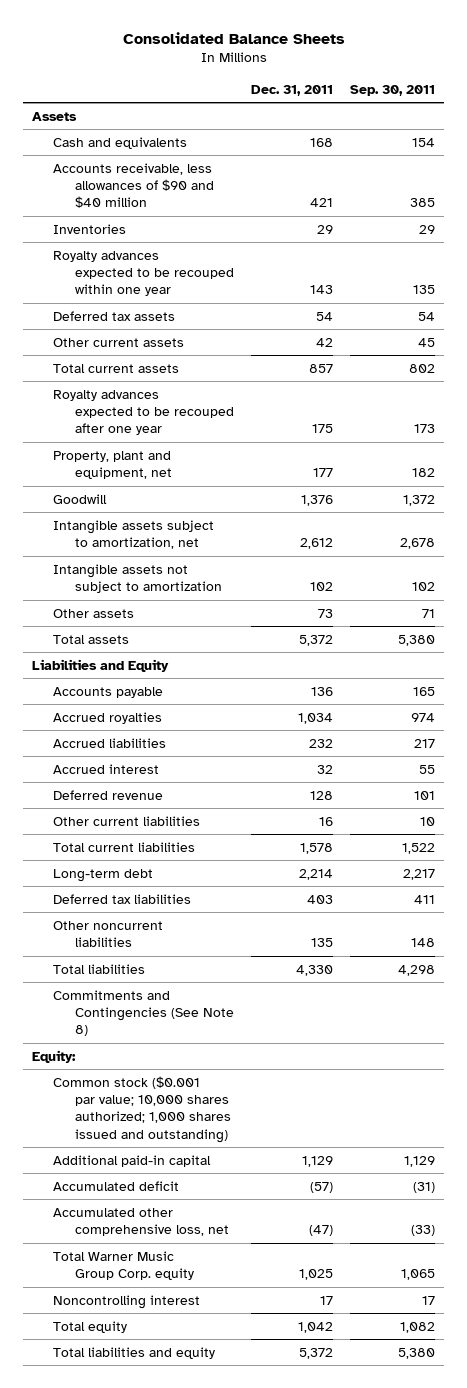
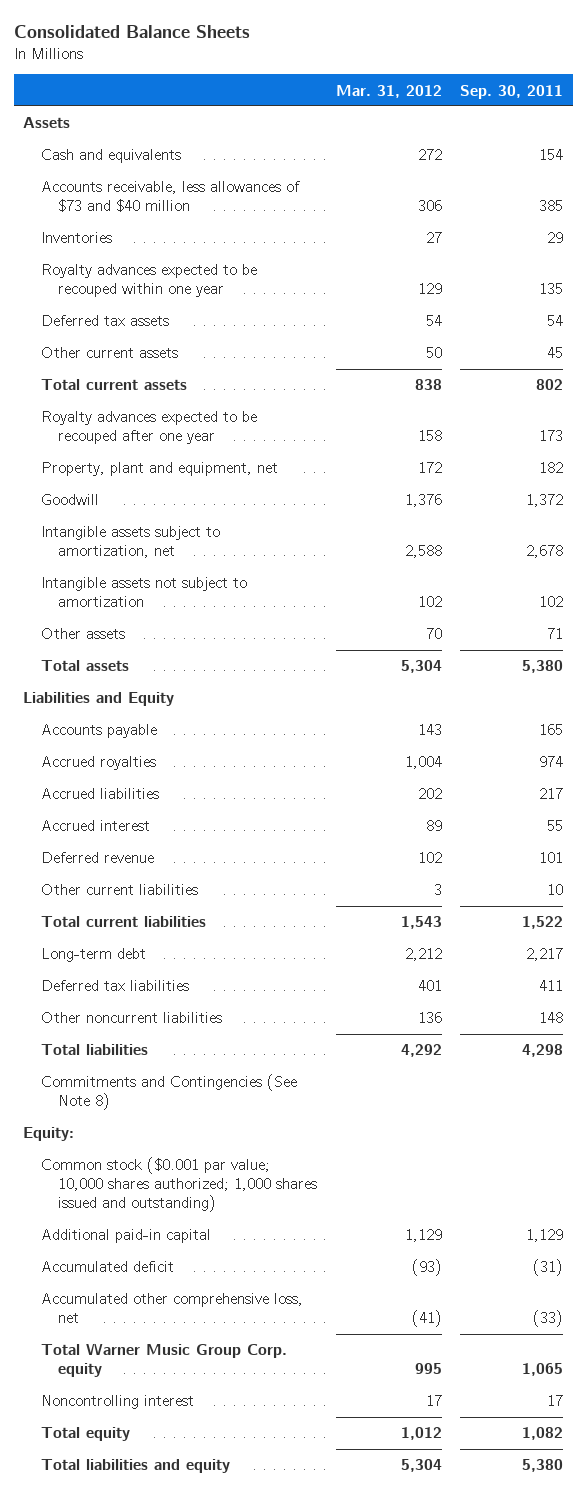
- | Dec. 31, 2011 | Sep. 30, 2011
+ | Mar. 31, 2012 | Sep. 30, 2011
- Accounts receivable, less allowances of $90 and $40 million | 421 | 385
+ Accounts receivable, less allowances of $73 and $40 million | 306 | 385

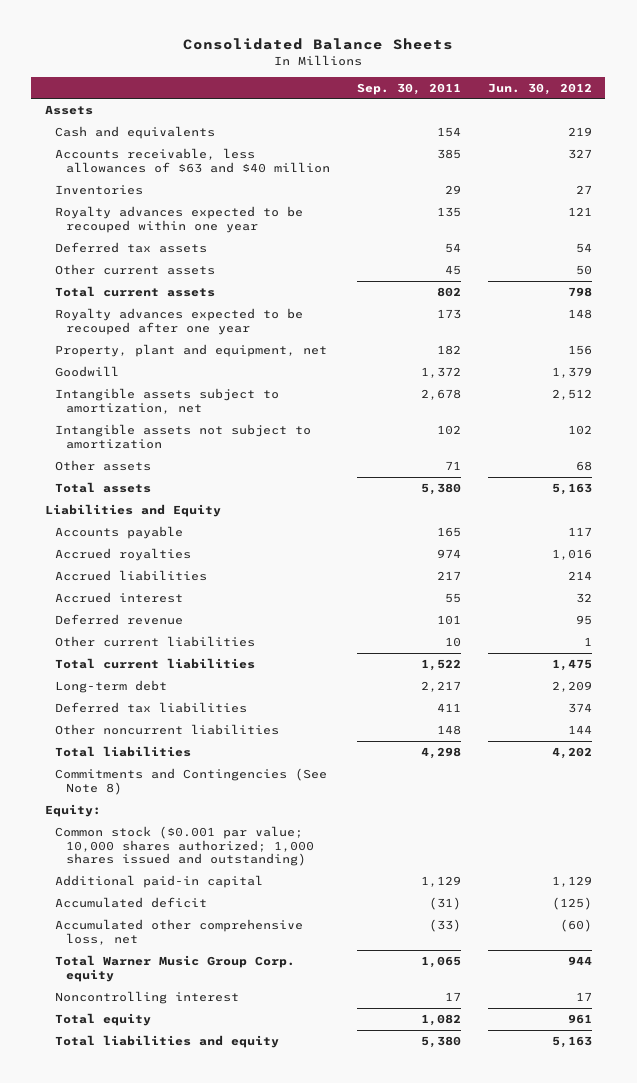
- | Mar. 31, 2012 | Sep. 30, 2011
+ | Sep. 30, 2011 | Jun. 30, 2012
- Accounts receivable, less allowances of $73 and $40 million | 306 | 385
+ Accounts receivable, less allowances of $63 and $40 million | 385 | 327

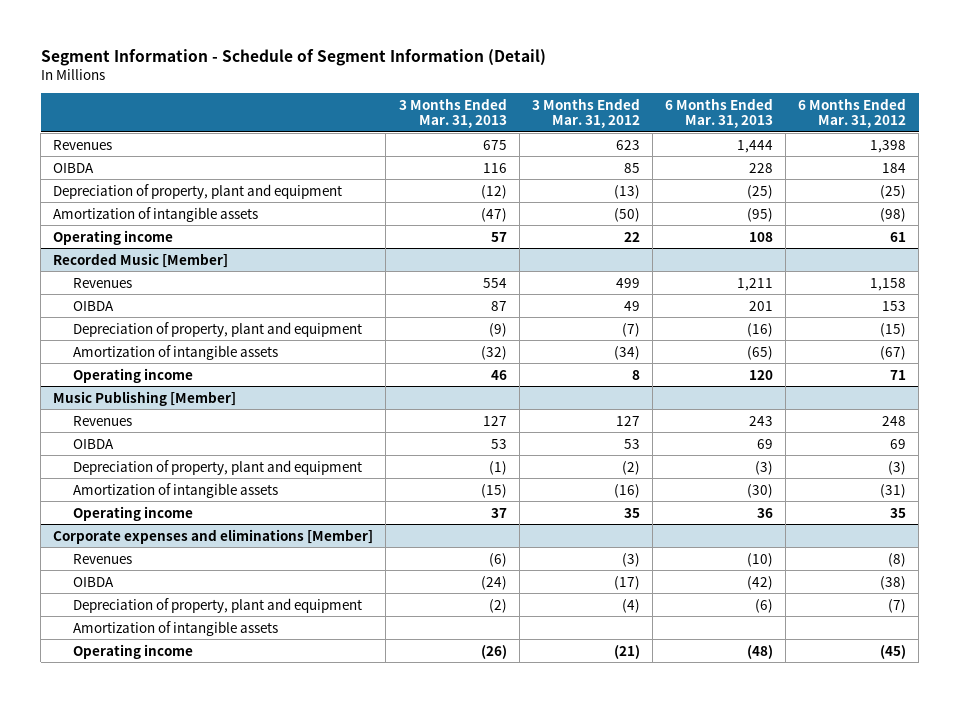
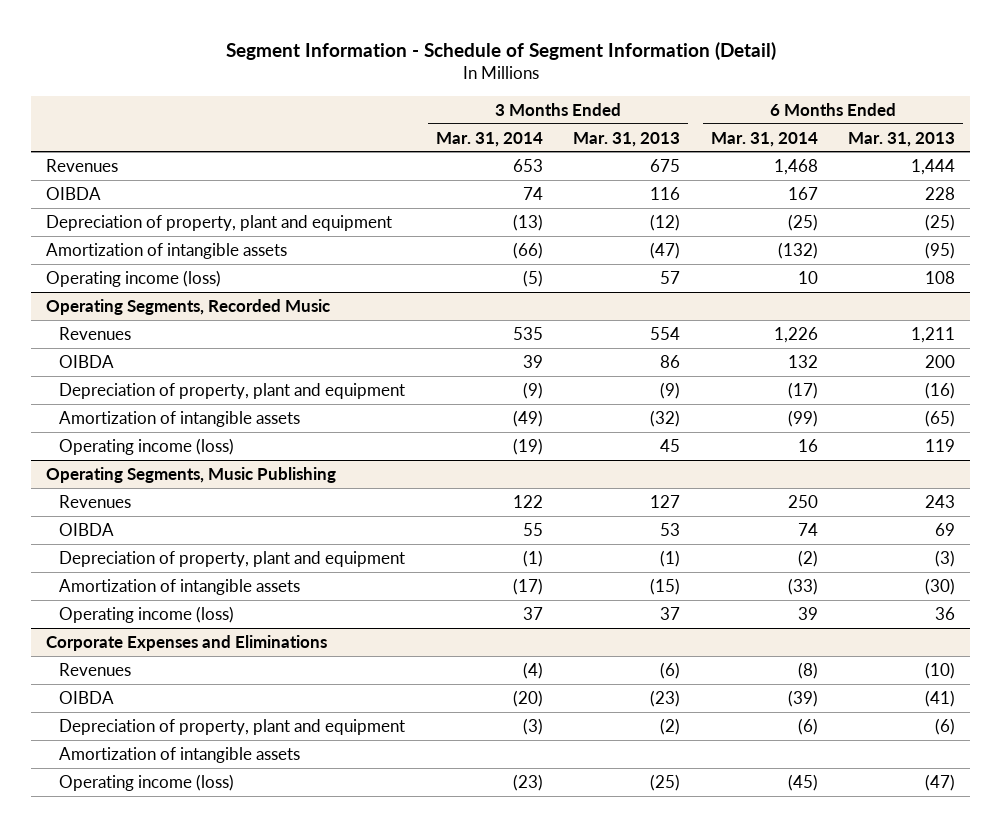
- | 3 Months Ended Mar. 31, 2013 | 3 Months Ended Mar. 31, 2012 | 6 Months Ended Mar. 31, 2013 | 6 Months Ended Mar. 31, 2012
+ | 3 Months Ended Mar. 31, 2014 | 3 Months Ended Mar. 31, 2013 | 6 Months Ended Mar. 31, 2014 | 6 Months Ended Mar. 31, 2013
- Operating income | 57 | 22 | 108 | 61
- Recorded Music [Member]
+ Operating income (loss) | (5) | 57 | 10 | 108
+ Operating Segments, Recorded Music
- OIBDA | 87 | 49 | 201 | 153
+ OIBDA | 39 | 86 | 132 | 200
- Operating income | 46 | 8 | 120 | 71
- Music Publishing [Member]
+ Operating income (loss) | (19) | 45 | 16 | 119
+ Operating Segments, Music Publishing
- Operating income | 37 | 35 | 36 | 35
- Corporate expenses and eliminations [Member]
+ Operating income (loss) | 37 | 37 | 39 | 36
+ Corporate Expenses and Eliminations
- OIBDA | (24) | (17) | (42) | (38)
+ OIBDA | (20) | (23) | (39) | (41)
- Operating income | (26) | (21) | (48) | (45)
+ Operating income (loss) | (23) | (25) | (45) | (47)

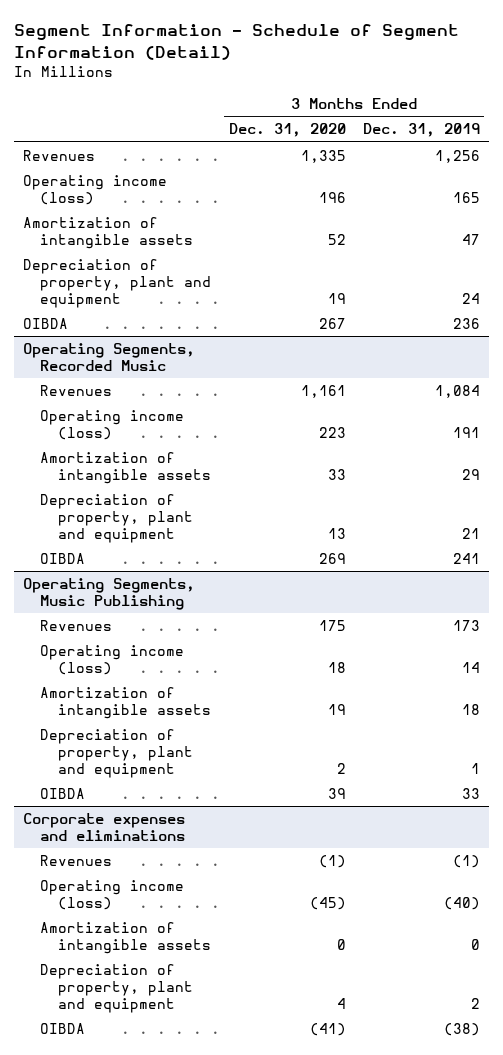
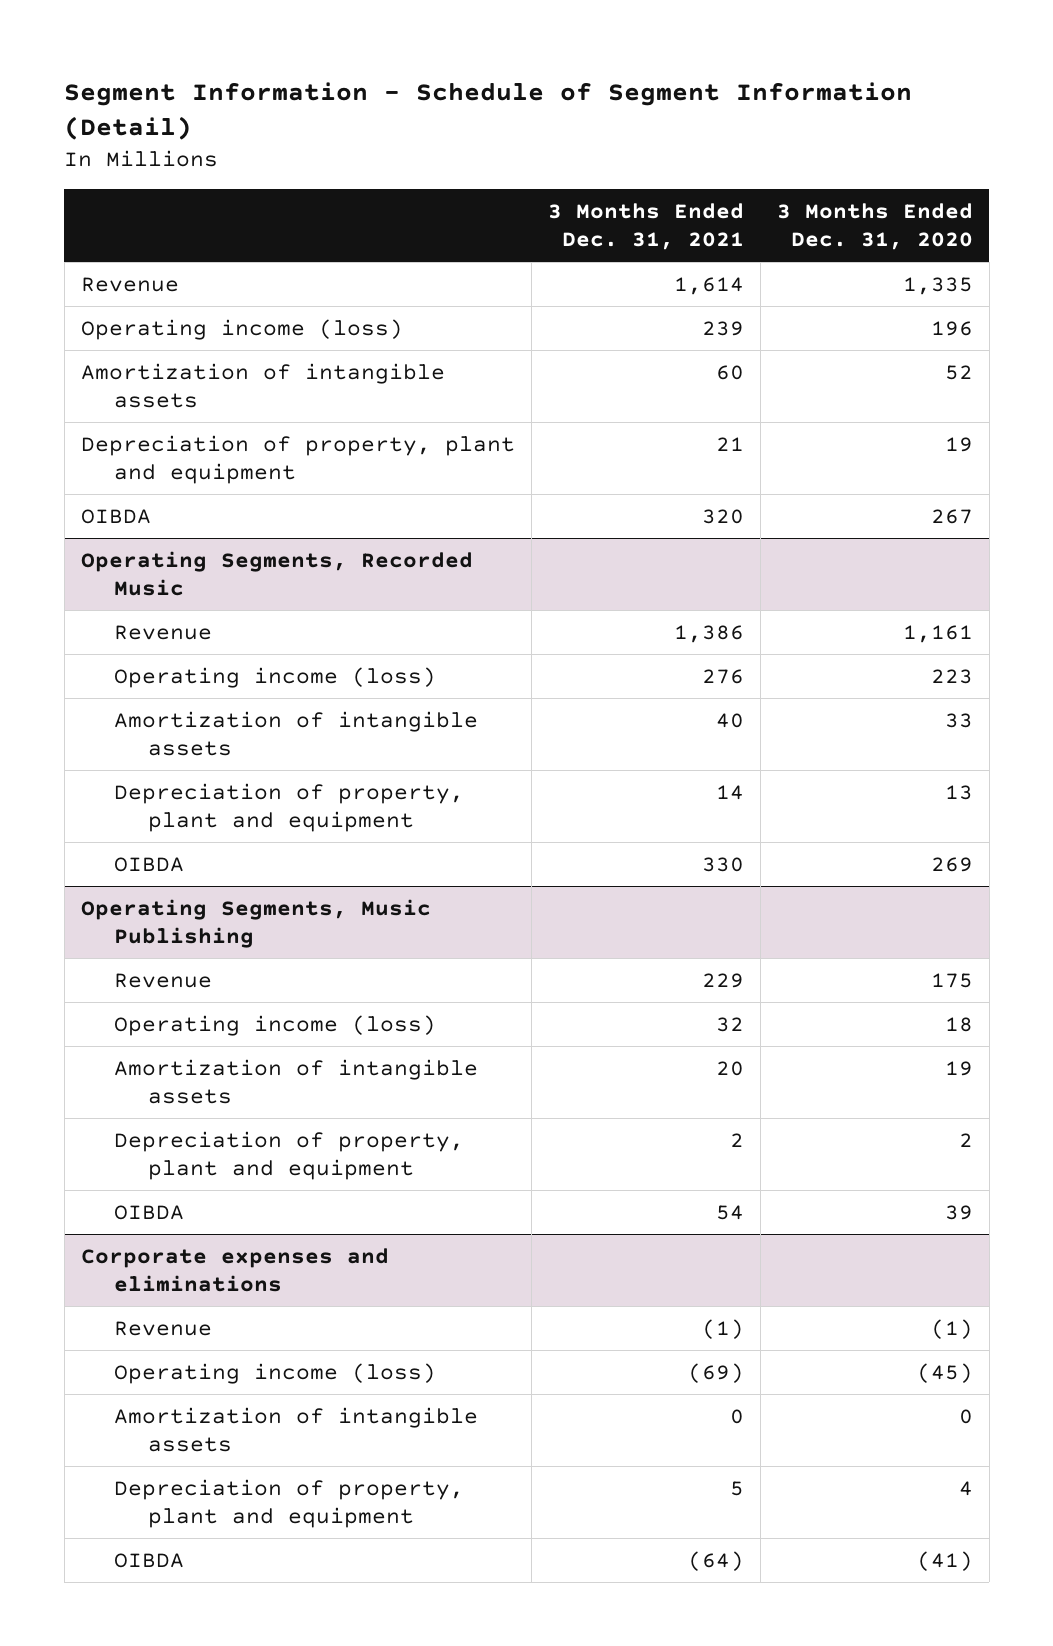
- | 3 Months Ended Dec. 31, 2020 | 3 Months Ended Dec. 31, 2019
+ | 3 Months Ended Dec. 31, 2021 | 3 Months Ended Dec. 31, 2020
- Revenues | 1,335 | 1,256
+ Revenue | 1,614 | 1,335
@ Operating Segments, Recorded Music
- Revenues | 1,161 | 1,084
+ Revenue | 1,386 | 1,161
@ Operating Segments, Music Publishing
- Revenues | 175 | 173
+ Revenue | 229 | 175
@ Corporate expenses and eliminations
- Revenues | (1) | (1)
+ Revenue | (1) | (1)

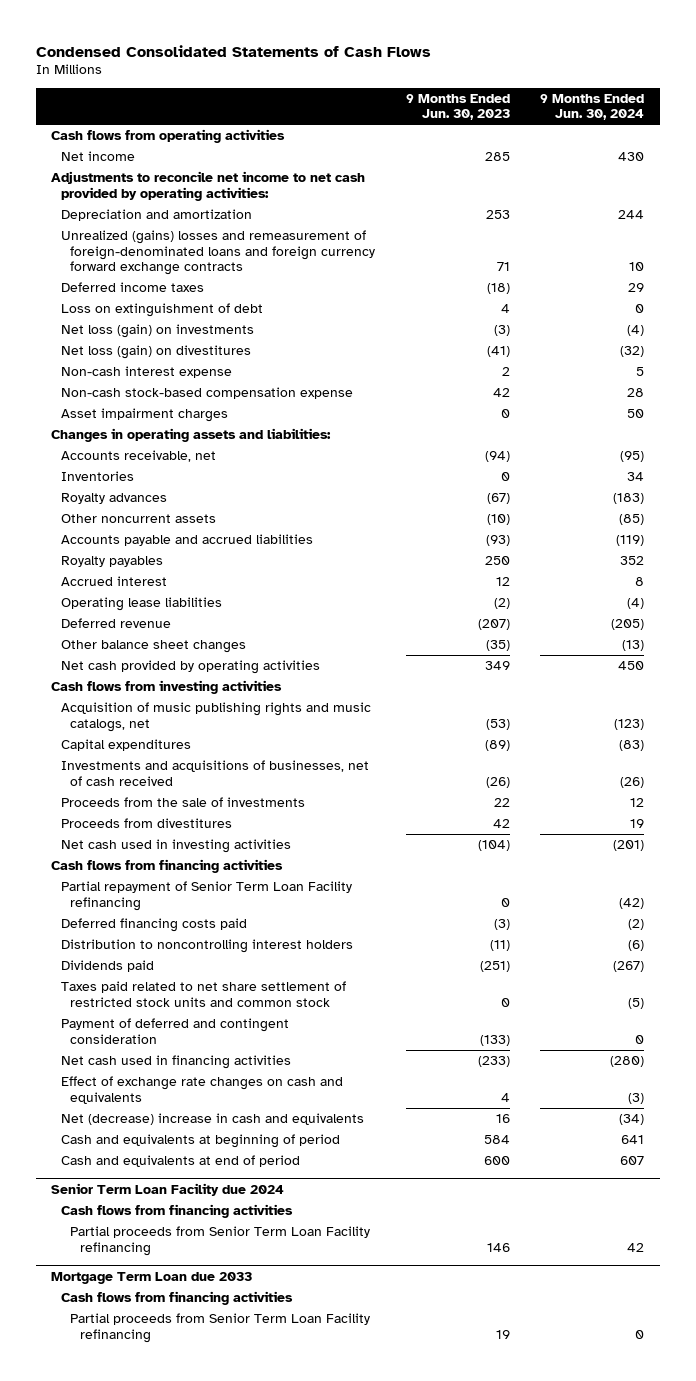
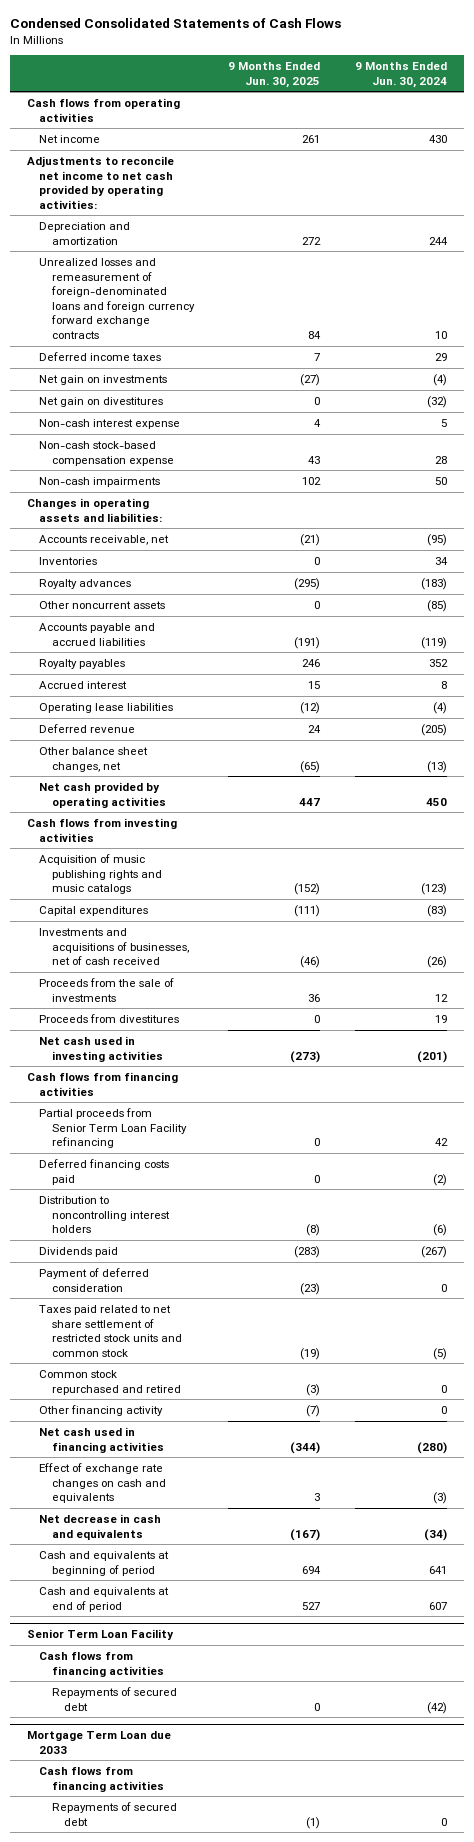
- | 9 Months Ended Jun. 30, 2023 | 9 Months Ended Jun. 30, 2024
+ | 9 Months Ended Jun. 30, 2025 | 9 Months Ended Jun. 30, 2024
- Unrealized (gains) losses and remeasurement of foreign-denominated loans and foreign currency forward exchange contracts | 71 | 10
+ Unrealized losses and remeasurement of foreign-denominated loans and foreign currency forward exchange contracts | 84 | 10
- Loss on extinguishment of debt | 4 | 0
- Net loss (gain) on investments | (3) | (4)
- Net loss (gain) on divestitures | (41) | (32)
+ Net gain on investments | (27) | (4)
+ Net gain on divestitures | 0 | (32)
- Asset impairment charges | 0 | 50
+ Non-cash impairments | 102 | 50
- Other balance sheet changes | (35) | (13)
+ Other balance sheet changes, net | (65) | (13)
- Acquisition of music publishing rights and music catalogs, net | (53) | (123)
+ Acquisition of music publishing rights and music catalogs | (152) | (123)
- Partial repayment of Senior Term Loan Facility refinancing | 0 | (42)
+ Partial proceeds from Senior Term Loan Facility refinancing | 0 | 42
+ Payment of deferred consideration | (23) | 0
- Payment of deferred and contingent consideration | (133) | 0
+ Common stock repurchased and retired | (3) | 0
+ Other financing activity | (7) | 0
- Net (decrease) increase in cash and equivalents | 16 | (34)
+ Net decrease in cash and equivalents | (167) | (34)
- Senior Term Loan Facility due 2024
+ Senior Term Loan Facility
- Partial proceeds from Senior Term Loan Facility refinancing | 146 | 42
+ Repayments of secured debt | 0 | (42)
@ Mortgage Term Loan due 2033
- Partial proceeds from Senior Term Loan Facility refinancing | 19 | 0
+ Repayments of secured debt | (1) | 0

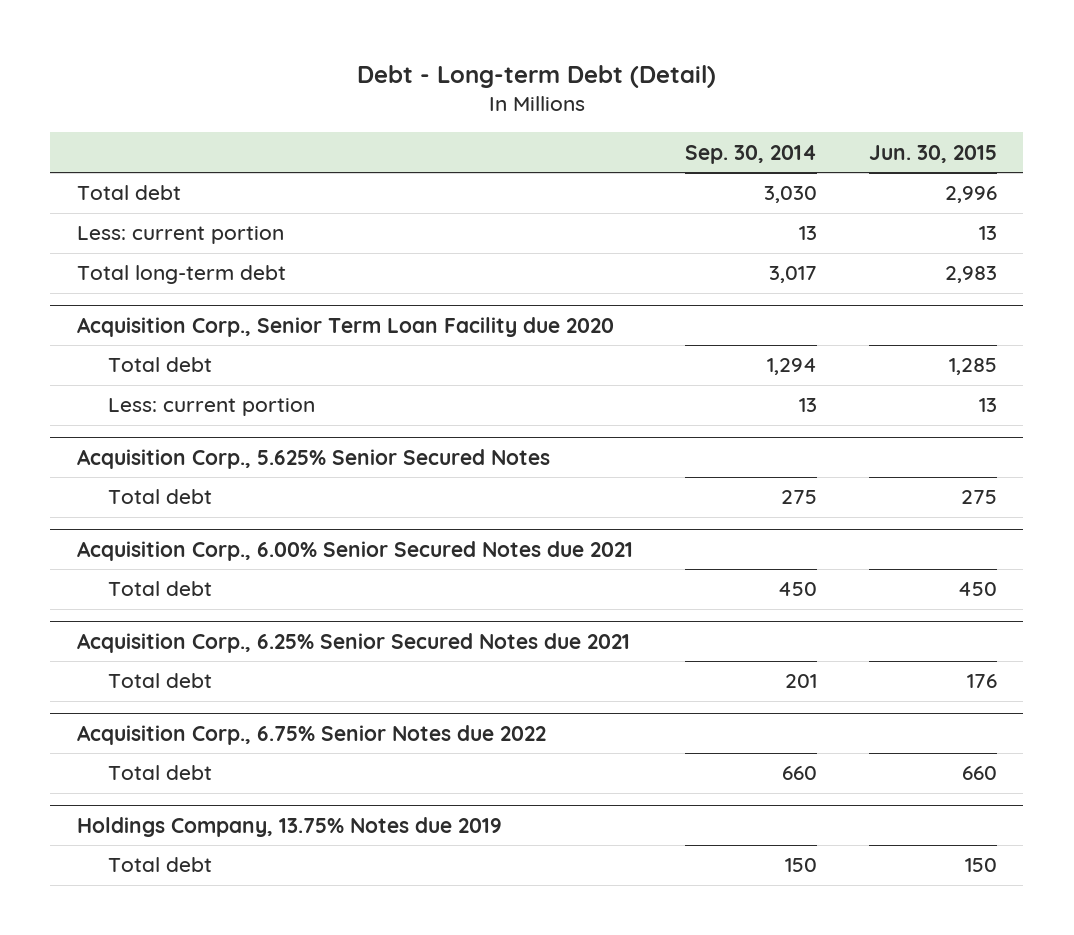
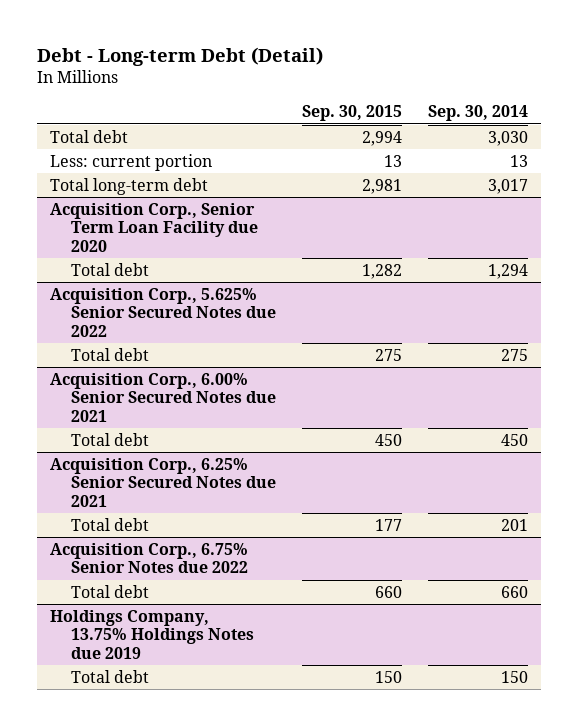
- | Sep. 30, 2014 | Jun. 30, 2015
+ | Sep. 30, 2015 | Sep. 30, 2014
@ Acquisition Corp., Senior Term Loan Facility due 2020
- Less: current portion | 13 | 13
- Acquisition Corp., 5.625% Senior Secured Notes
+ Acquisition Corp., 5.625% Senior Secured Notes due 2022
- Holdings Company, 13.75% Notes due 2019
+ Holdings Company, 13.75% Holdings Notes due 2019

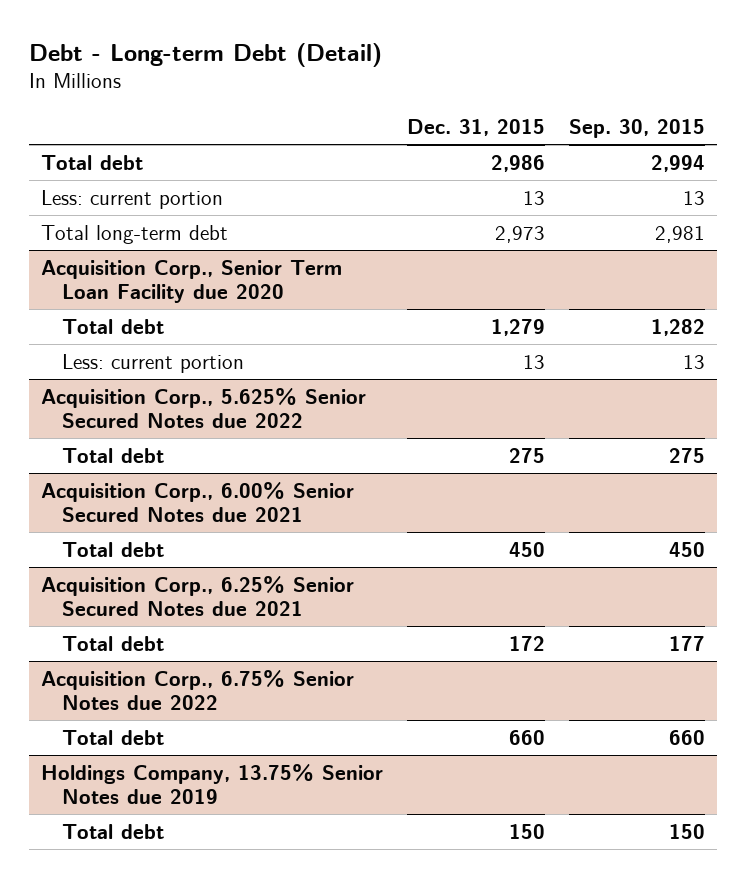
- | Sep. 30, 2015 | Sep. 30, 2014
+ | Dec. 31, 2015 | Sep. 30, 2015
@ Acquisition Corp., Senior Term Loan Facility due 2020
+ Less: current portion | 13 | 13
- Holdings Company, 13.75% Holdings Notes due 2019
+ Holdings Company, 13.75% Senior Notes due 2019

